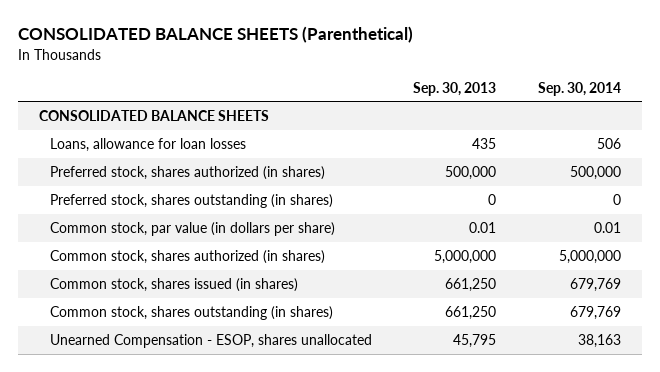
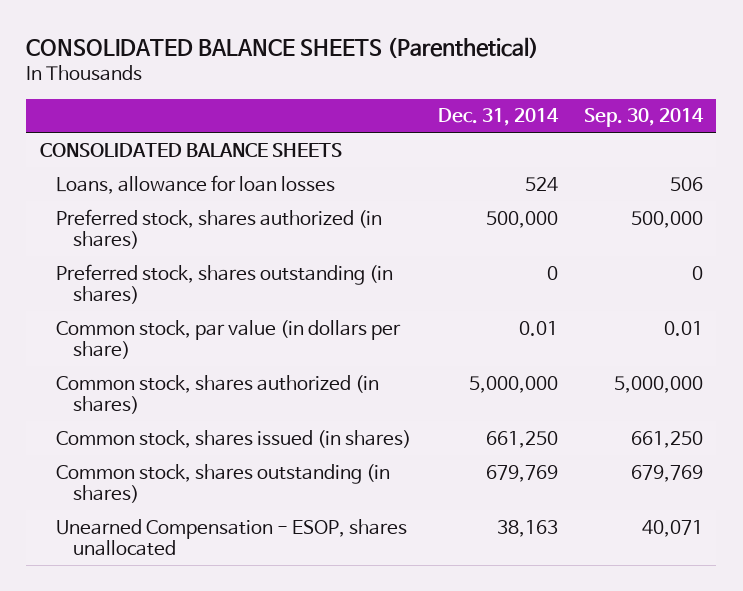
- | Sep. 30, 2013 | Sep. 30, 2014
+ | Dec. 31, 2014 | Sep. 30, 2014
- Common stock, shares issued (in shares) | 661,250 | 679,769
+ Common stock, shares issued (in shares) | 661,250 | 661,250
- Unearned Compensation - ESOP, shares unallocated | 45,795 | 38,163
+ Unearned Compensation - ESOP, shares unallocated | 38,163 | 40,071

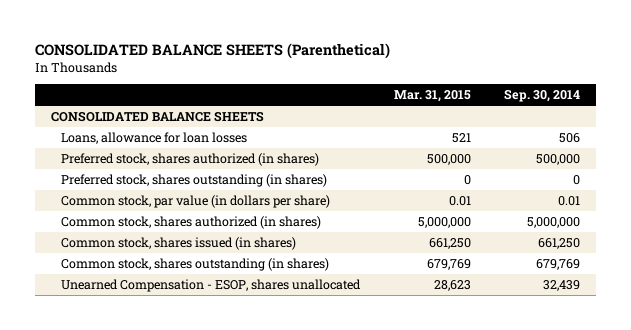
- | Dec. 31, 2014 | Sep. 30, 2014
+ | Mar. 31, 2015 | Sep. 30, 2014
- Unearned Compensation - ESOP, shares unallocated | 38,163 | 40,071
+ Unearned Compensation - ESOP, shares unallocated | 28,623 | 32,439

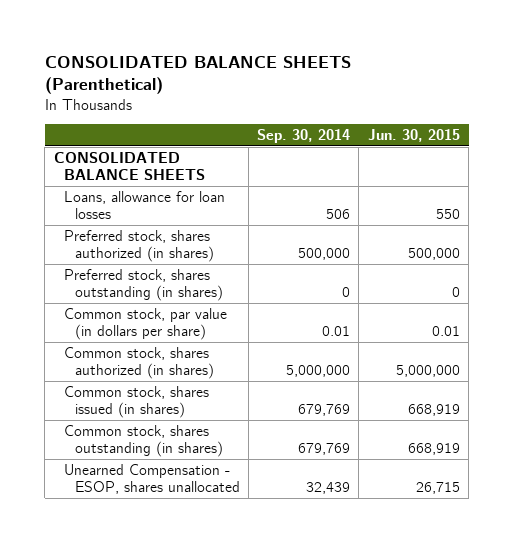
- | Mar. 31, 2015 | Sep. 30, 2014
+ | Sep. 30, 2014 | Jun. 30, 2015
- Common stock, shares issued (in shares) | 661,250 | 661,250
+ Common stock, shares issued (in shares) | 679,769 | 668,919

